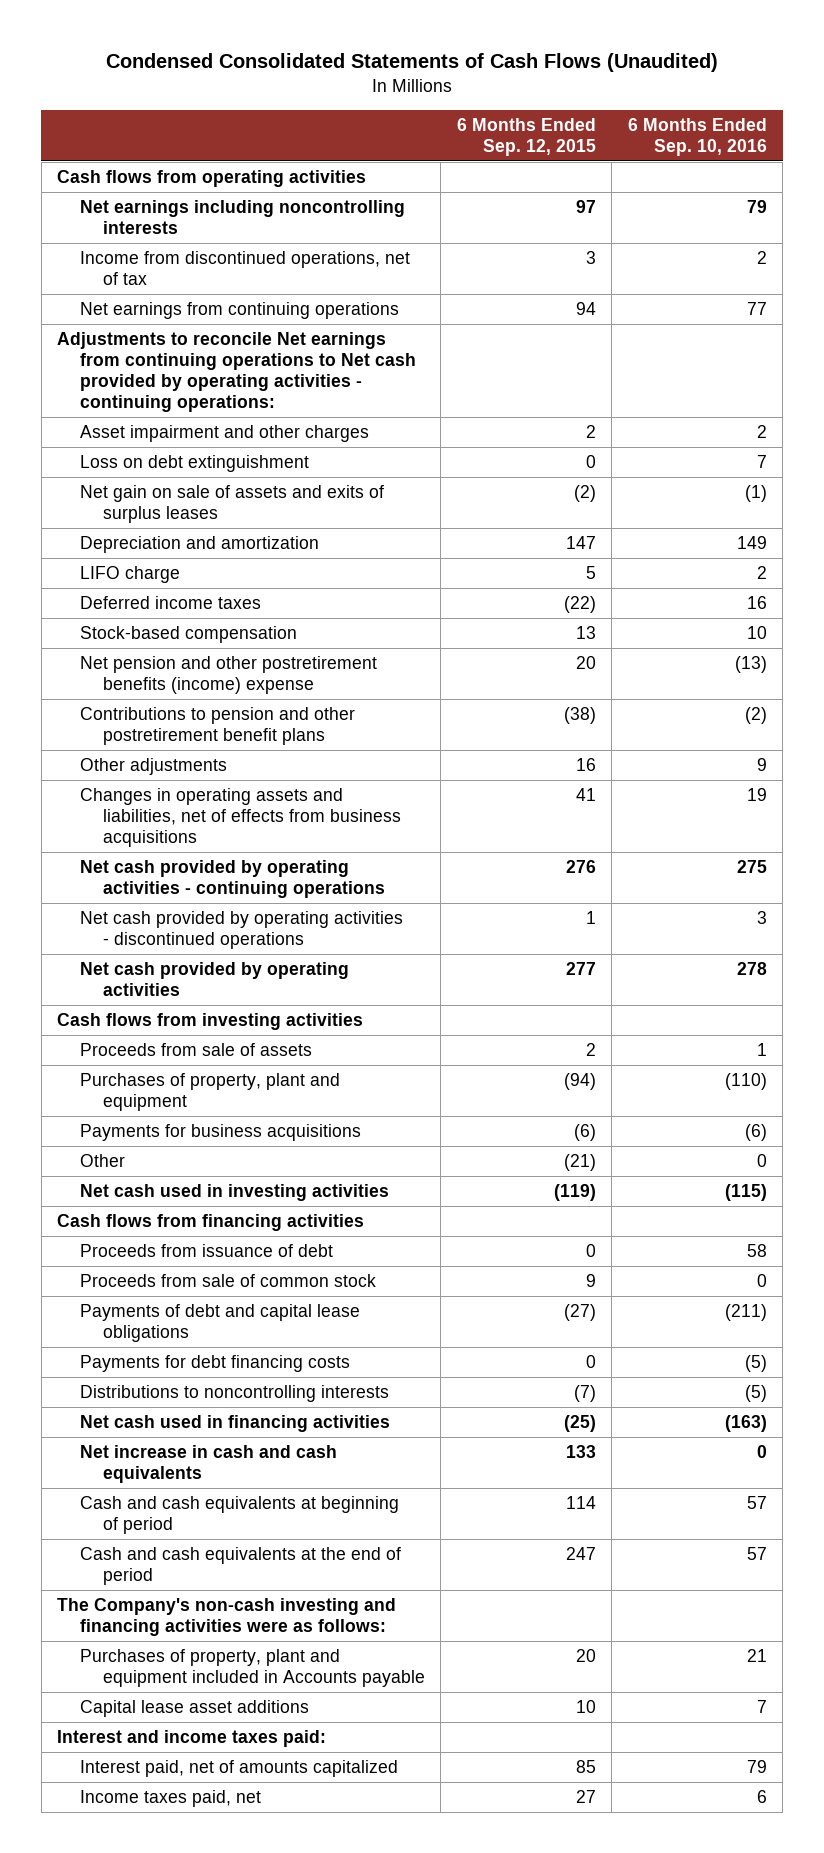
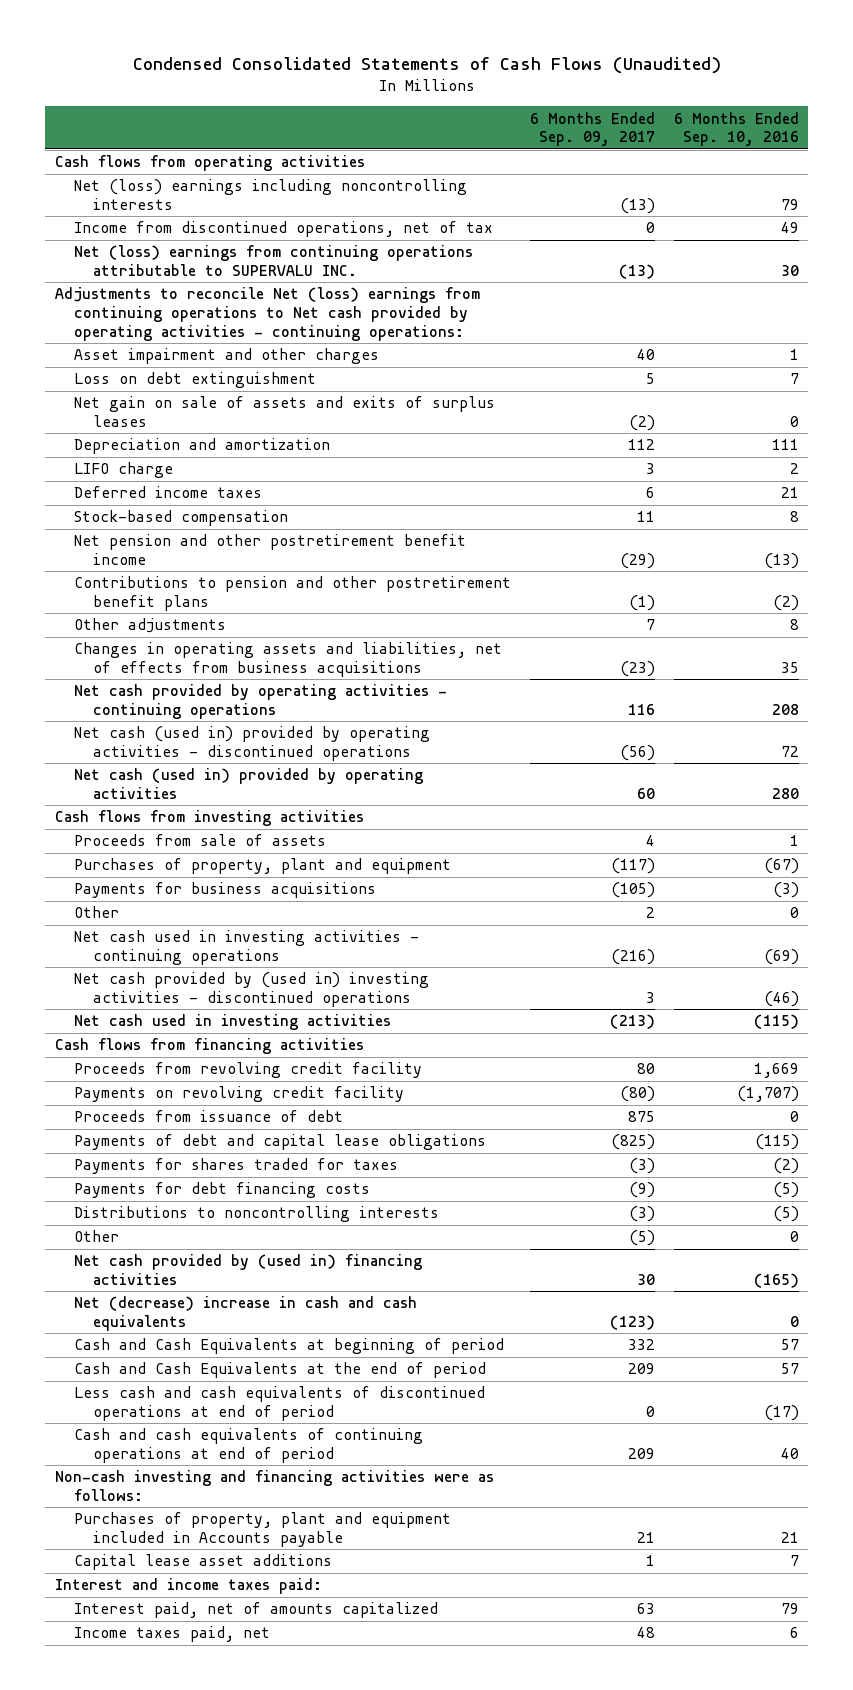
- | 6 Months Ended Sep. 12, 2015 | 6 Months Ended Sep. 10, 2016
+ | 6 Months Ended Sep. 09, 2017 | 6 Months Ended Sep. 10, 2016
- Net earnings including noncontrolling interests | 97 | 79
- Income from discontinued operations, net of tax | 3 | 2
- Net earnings from continuing operations | 94 | 77
- Adjustments to reconcile Net earnings from continuing operations to Net cash provided by operating activities - continuing operations:
- Asset impairment and other charges | 2 | 2
+ Net (loss) earnings including noncontrolling interests | (13) | 79
+ Income from discontinued operations, net of tax | 0 | 49
+ Net (loss) earnings from continuing operations attributable to SUPERVALU INC. | (13) | 30
+ Adjustments to reconcile Net (loss) earnings from continuing operations to Net cash provided by operating activities - continuing operations:
+ Asset impairment and other charges | 40 | 1
- Net gain on sale of assets and exits of surplus leases | (2) | (1)
- Depreciation and amortization | 147 | 149
+ Net gain on sale of assets and exits of surplus leases | (2) | 0
+ Depreciation and amortization | 112 | 111
- Deferred income taxes | (22) | 16
- Stock-based compensation | 13 | 10
- Net pension and other postretirement benefits (income) expense | 20 | (13)
+ Deferred income taxes | 6 | 21
+ Stock-based compensation | 11 | 8
+ Net pension and other postretirement benefit income | (29) | (13)
- Other adjustments | 16 | 9
- Changes in operating assets and liabilities, net of effects from business acquisitions | 41 | 19
- Net cash provided by operating activities - continuing operations | 276 | 275
- Net cash provided by operating activities - discontinued operations | 1 | 3
- Net cash provided by operating activities | 277 | 278
+ Other adjustments | 7 | 8
+ Changes in operating assets and liabilities, net of effects from business acquisitions | (23) | 35
+ Net cash provided by operating activities - continuing operations | 116 | 208
+ Net cash (used in) provided by operating activities - discontinued operations | (56) | 72
+ Net cash (used in) provided by operating activities | 60 | 280
- Purchases of property, plant and equipment | (94) | (110)
- Payments for business acquisitions | (6) | (6)
+ Purchases of property, plant and equipment | (117) | (67)
+ Payments for business acquisitions | (105) | (3)
+ Net cash used in investing activities - continuing operations | (216) | (69)
+ Net cash provided by (used in) investing activities - discontinued operations | 3 | (46)
- Proceeds from issuance of debt | 0 | 58
- Proceeds from sale of common stock | 9 | 0
- Payments of debt and capital lease obligations | (27) | (211)
+ Proceeds from revolving credit facility | 80 | 1,669
+ Payments on revolving credit facility | (80) | (1,707)
+ Proceeds from issuance of debt | 875 | 0
+ Payments of debt and capital lease obligations | (825) | (115)
+ Payments for shares traded for taxes | (3) | (2)
- Net cash used in financing activities | (25) | (163)
- Net increase in cash and cash equivalents | 133 | 0
- Cash and cash equivalents at beginning of period | 114 | 57
- Cash and cash equivalents at the end of period | 247 | 57
- The Company's non-cash investing and financing activities were as follows:
+ Other | (5) | 0
+ Net cash provided by (used in) financing activities | 30 | (165)
+ Net (decrease) increase in cash and cash equivalents | (123) | 0
+ Cash and Cash Equivalents at beginning of period | 332 | 57
+ Cash and Cash Equivalents at the end of period | 209 | 57
+ Less cash and cash equivalents of discontinued operations at end of period | 0 | (17)
+ Cash and cash equivalents of continuing operations at end of period | 209 | 40
+ Non-cash investing and financing activities were as follows:

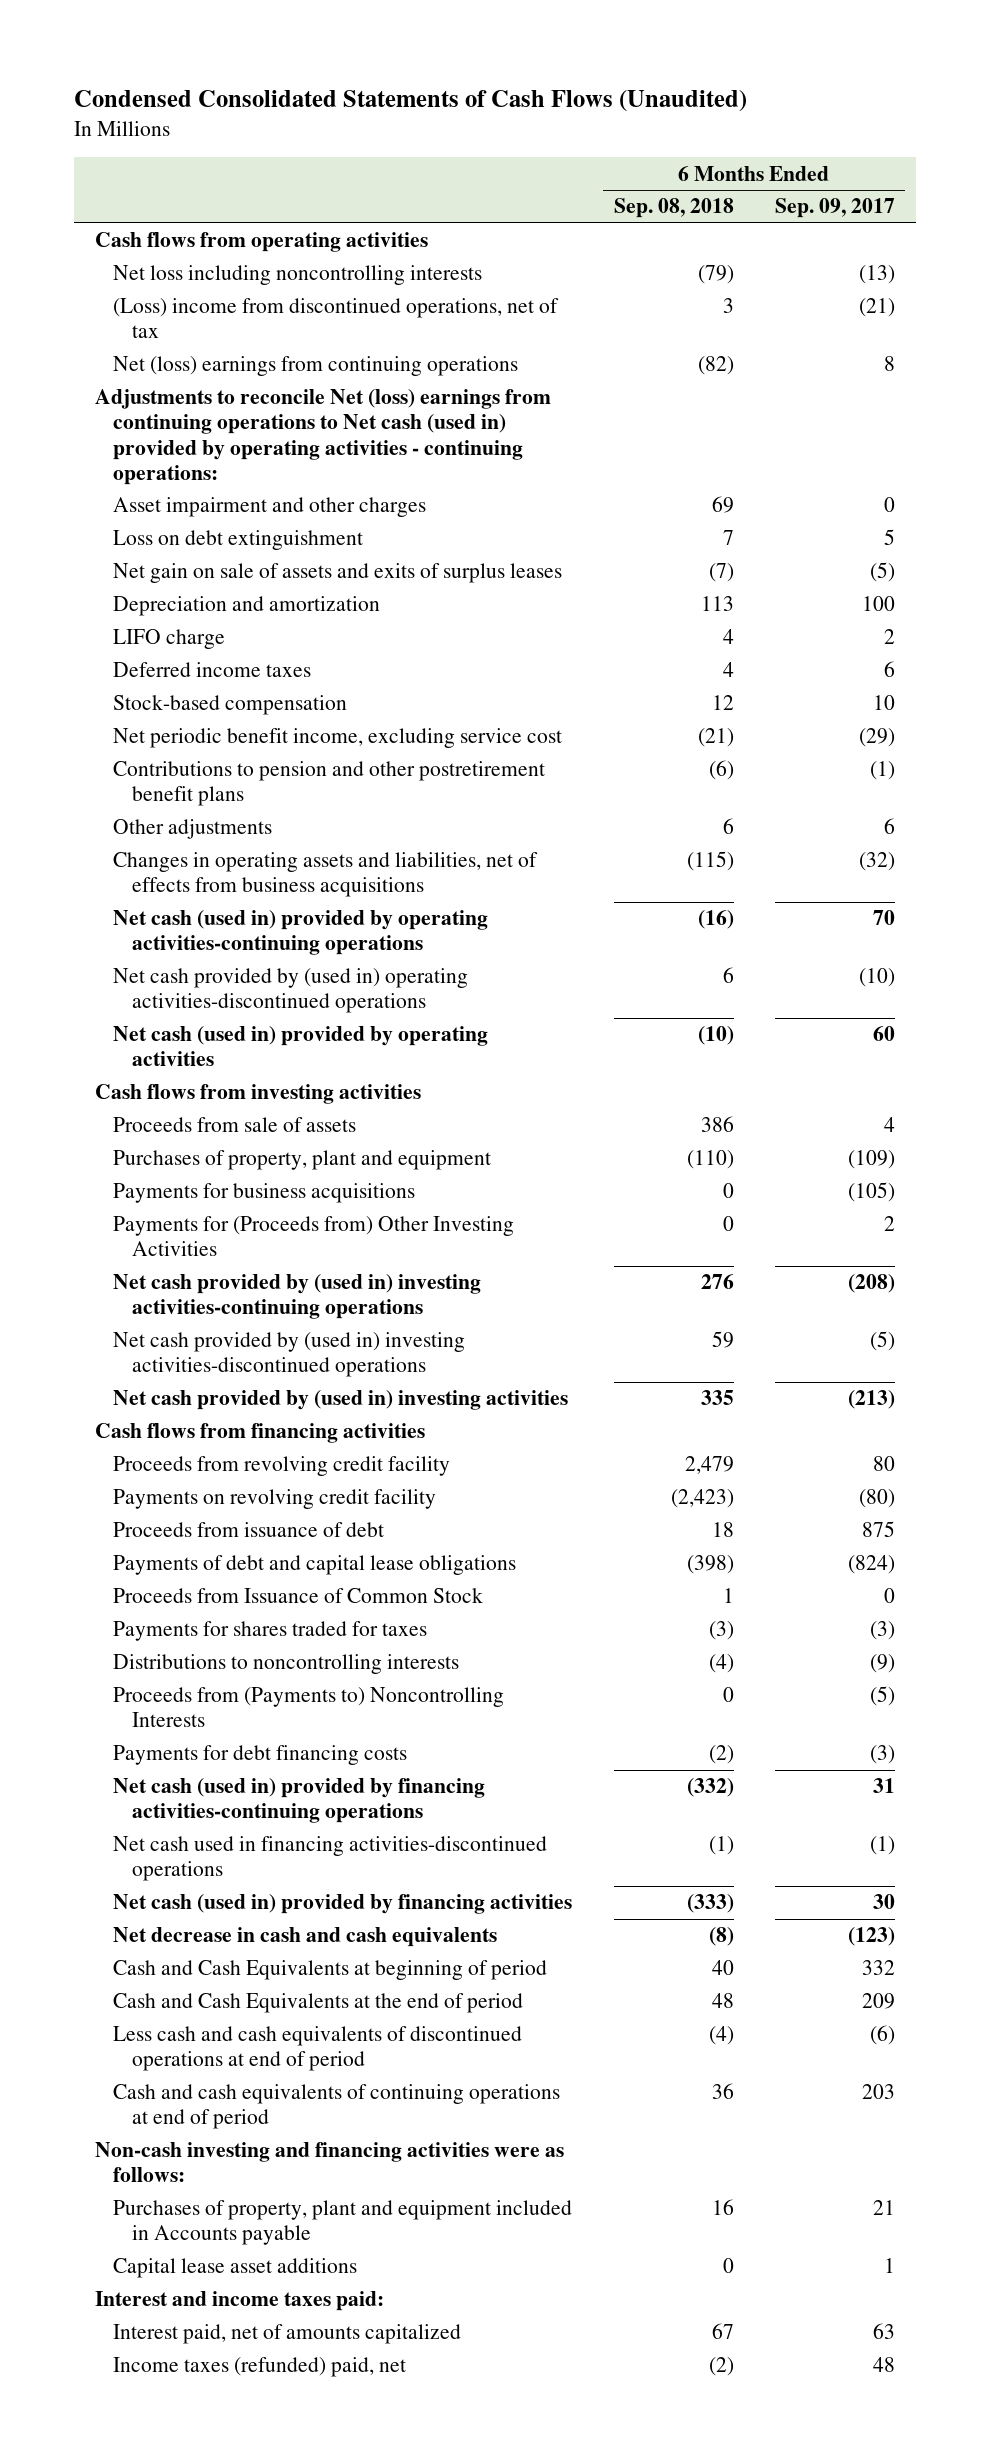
- | 6 Months Ended Sep. 09, 2017 | 6 Months Ended Sep. 10, 2016
+ | 6 Months Ended Sep. 08, 2018 | 6 Months Ended Sep. 09, 2017
- Net (loss) earnings including noncontrolling interests | (13) | 79
- Income from discontinued operations, net of tax | 0 | 49
- Net (loss) earnings from continuing operations attributable to SUPERVALU INC. | (13) | 30
- Adjustments to reconcile Net (loss) earnings from continuing operations to Net cash provided by operating activities - continuing operations:
- Asset impairment and other charges | 40 | 1
+ Net loss including noncontrolling interests | (79) | (13)
+ (Loss) income from discontinued operations, net of tax | 3 | (21)
+ Net (loss) earnings from continuing operations | (82) | 8
+ Adjustments to reconcile Net (loss) earnings from continuing operations to Net cash (used in) provided by operating activities - continuing operations:
+ Asset impairment and other charges | 69 | 0
- Net gain on sale of assets and exits of surplus leases | (2) | 0
- Depreciation and amortization | 112 | 111
- LIFO charge | 3 | 2
+ Net gain on sale of assets and exits of surplus leases | (7) | (5)
+ Depreciation and amortization | 113 | 100
+ LIFO charge | 4 | 2
- Stock-based compensation | 11 | 8
- Net pension and other postretirement benefit income | (29) | (13)
+ Stock-based compensation | 12 | 10
+ Net periodic benefit income, excluding service cost | (21) | (29)
- Other adjustments | 7 | 8
- Changes in operating assets and liabilities, net of effects from business acquisitions | (23) | 35
- Net cash provided by operating activities - continuing operations | 116 | 208
- Net cash (used in) provided by operating activities - discontinued operations | (56) | 72
+ Other adjustments | 6 | 6
+ Changes in operating assets and liabilities, net of effects from business acquisitions | (115) | (32)
+ Net cash (used in) provided by operating activities-continuing operations | (16) | 70
+ Net cash provided by (used in) operating activities-discontinued operations | 6 | (10)
- Purchases of property, plant and equipment | (117) | (67)
+ Purchases of property, plant and equipment | (110) | (109)
- Other | 2 | 0
- Net cash used in investing activities - continuing operations | (216) | (69)
- Net cash provided by (used in) investing activities - discontinued operations | 3 | (46)
- Net cash used in investing activities | (213) | (115)
+ Payments for (Proceeds from) Other Investing Activities | 0 | 2
+ Net cash provided by (used in) investing activities-continuing operations | 276 | (208)
+ Net cash provided by (used in) investing activities-discontinued operations | 59 | (5)
+ Net cash provided by (used in) investing activities | 335 | (213)
- Payments of debt and capital lease obligations | (825) | (115)
+ Payments of debt and capital lease obligations | (398) | (824)
+ Proceeds from Issuance of Common Stock | 1 | 0
- Payments for debt financing costs | (9) | (5)
- Distributions to noncontrolling interests | (3) | (5)
- Other | (5) | 0
- Net cash provided by (used in) financing activities | 30 | (165)
- Net (decrease) increase in cash and cash equivalents | (123) | 0
+ Distributions to noncontrolling interests | (4) | (9)
+ Proceeds from (Payments to) Noncontrolling Interests | 0 | (5)
+ Payments for debt financing costs | (2) | (3)
+ Net cash (used in) provided by financing activities-continuing operations | (332) | 31
+ Net cash used in financing activities-discontinued operations | (1) | (1)
+ Net cash (used in) provided by financing activities | (333) | 30
+ Net decrease in cash and cash equivalents | (8) | (123)
- Less cash and cash equivalents of discontinued operations at end of period | 0 | (17)
- Cash and cash equivalents of continuing operations at end of period | 209 | 40
+ Less cash and cash equivalents of discontinued operations at end of period | (4) | (6)
+ Cash and cash equivalents of continuing operations at end of period | 36 | 203
- Income taxes paid, net | 48 | 6
+ Income taxes (refunded) paid, net | (2) | 48

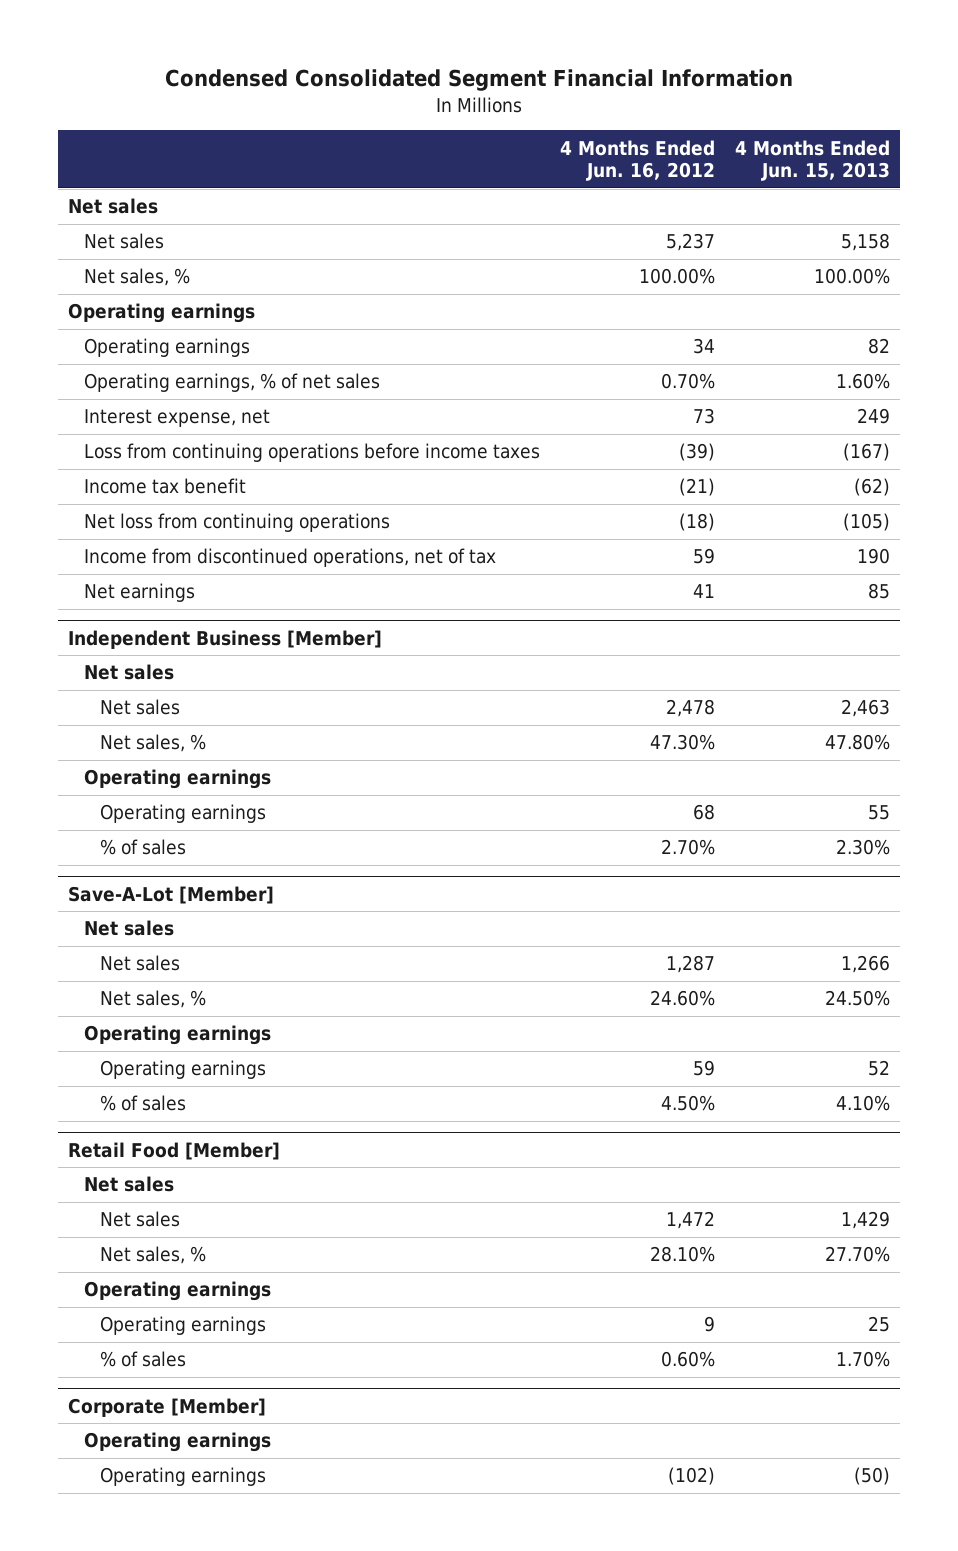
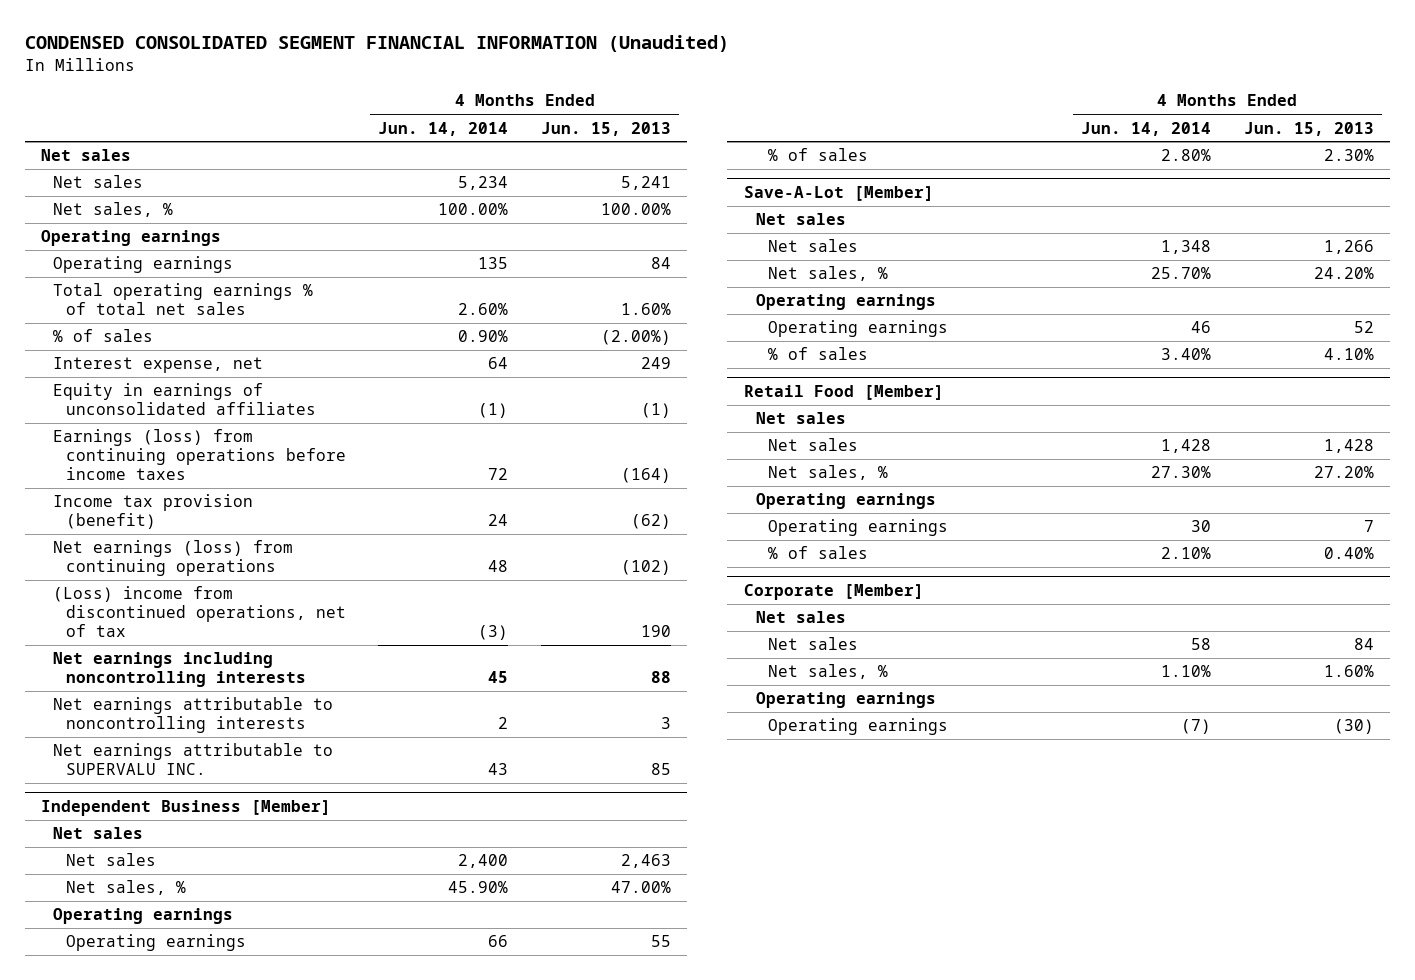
- Condensed Consolidated Segment Financial Information
+ CONDENSED CONSOLIDATED SEGMENT FINANCIAL INFORMATION (Unaudited)
- | 4 Months Ended Jun. 16, 2012 | 4 Months Ended Jun. 15, 2013
+ | 4 Months Ended Jun. 14, 2014 | 4 Months Ended Jun. 15, 2013
- Net sales | 5,237 | 5,158
+ Net sales | 5,234 | 5,241
- Operating earnings | 34 | 82
- Operating earnings, % of net sales | 0.70% | 1.60%
+ Operating earnings | 135 | 84
+ Total operating earnings % of total net sales | 2.60% | 1.60%
+ % of sales | 0.90% | (2.00%)
- Loss from continuing operations before income taxes | (39) | (167)
- Income tax benefit | (21) | (62)
- Net loss from continuing operations | (18) | (105)
- Income from discontinued operations, net of tax | 59 | 190
- Net earnings | 41 | 85
+ Equity in earnings of unconsolidated affiliates | (1) | (1)
+ Earnings (loss) from continuing operations before income taxes | 72 | (164)
+ Income tax provision (benefit) | 24 | (62)
+ Net earnings (loss) from continuing operations | 48 | (102)
+ (Loss) income from discontinued operations, net of tax | (3) | 190
+ Net earnings including noncontrolling interests | 45 | 88
+ Net earnings attributable to noncontrolling interests | 2 | 3
+ Net earnings attributable to SUPERVALU INC. | 43 | 85
@ Independent Business [Member]
- Net sales, % | 47.30% | 47.80%
+ Net sales, % | 45.90% | 47.00%
@ Save-A-Lot [Member]
- Net sales, % | 24.60% | 24.50%
+ Net sales, % | 25.70% | 24.20%
@ Retail Food [Member]
- Net sales | 1,472 | 1,429
- Net sales, % | 28.10% | 27.70%
+ Net sales | 1,428 | 1,428
+ Net sales, % | 27.30% | 27.20%
- Operating earnings | 9 | 25
- % of sales | 0.60% | 1.70%
+ Operating earnings | 30 | 7
+ % of sales | 2.10% | 0.40%
@ Corporate [Member]
+ Net sales
+ Net sales | 58 | 84
+ Net sales, % | 1.10% | 1.60%
- Operating earnings | (102) | (50)
+ Operating earnings | (7) | (30)

